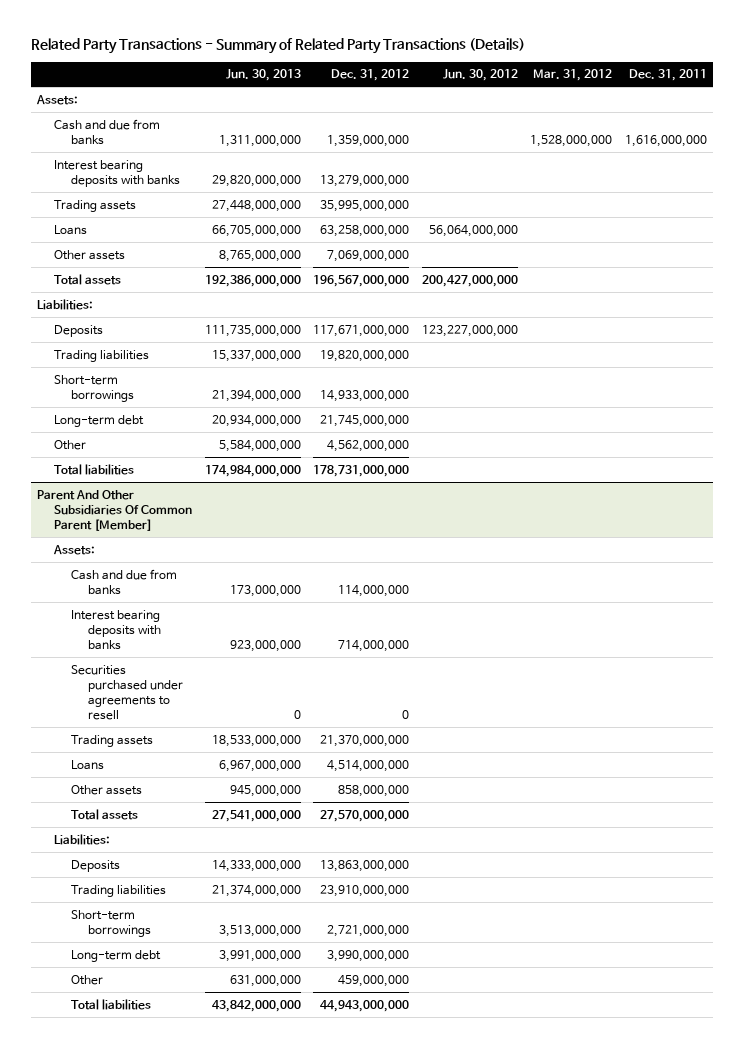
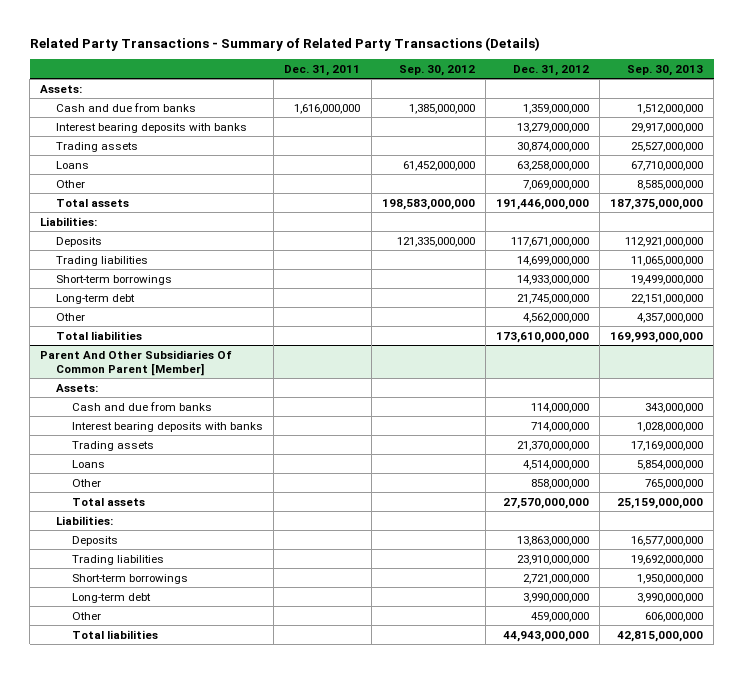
- | Jun. 30, 2013 | Dec. 31, 2012 | Jun. 30, 2012 | Mar. 31, 2012 | Dec. 31, 2011
+ | Dec. 31, 2011 | Sep. 30, 2012 | Dec. 31, 2012 | Sep. 30, 2013
- Trading assets | 27,448,000,000 | 35,995,000,000 | | |
+ Trading assets | | | 30,874,000,000 | 25,527,000,000
- Other assets | 8,765,000,000 | 7,069,000,000 | | |
- Total assets | 192,386,000,000 | 196,567,000,000 | 200,427,000,000 | |
+ Other | | | 7,069,000,000 | 8,585,000,000
+ Total assets | | 198,583,000,000 | 191,446,000,000 | 187,375,000,000
- Trading liabilities | 15,337,000,000 | 19,820,000,000 | | |
+ Trading liabilities | | | 14,699,000,000 | 11,065,000,000
- Total liabilities | 174,984,000,000 | 178,731,000,000 | | |
+ Total liabilities | | | 173,610,000,000 | 169,993,000,000
@ Parent And Other Subsidiaries Of Common Parent [Member]
- Securities purchased under agreements to resell | 0 | 0 | | |
- Other assets | 945,000,000 | 858,000,000 | | |
+ Other | | | 858,000,000 | 765,000,000

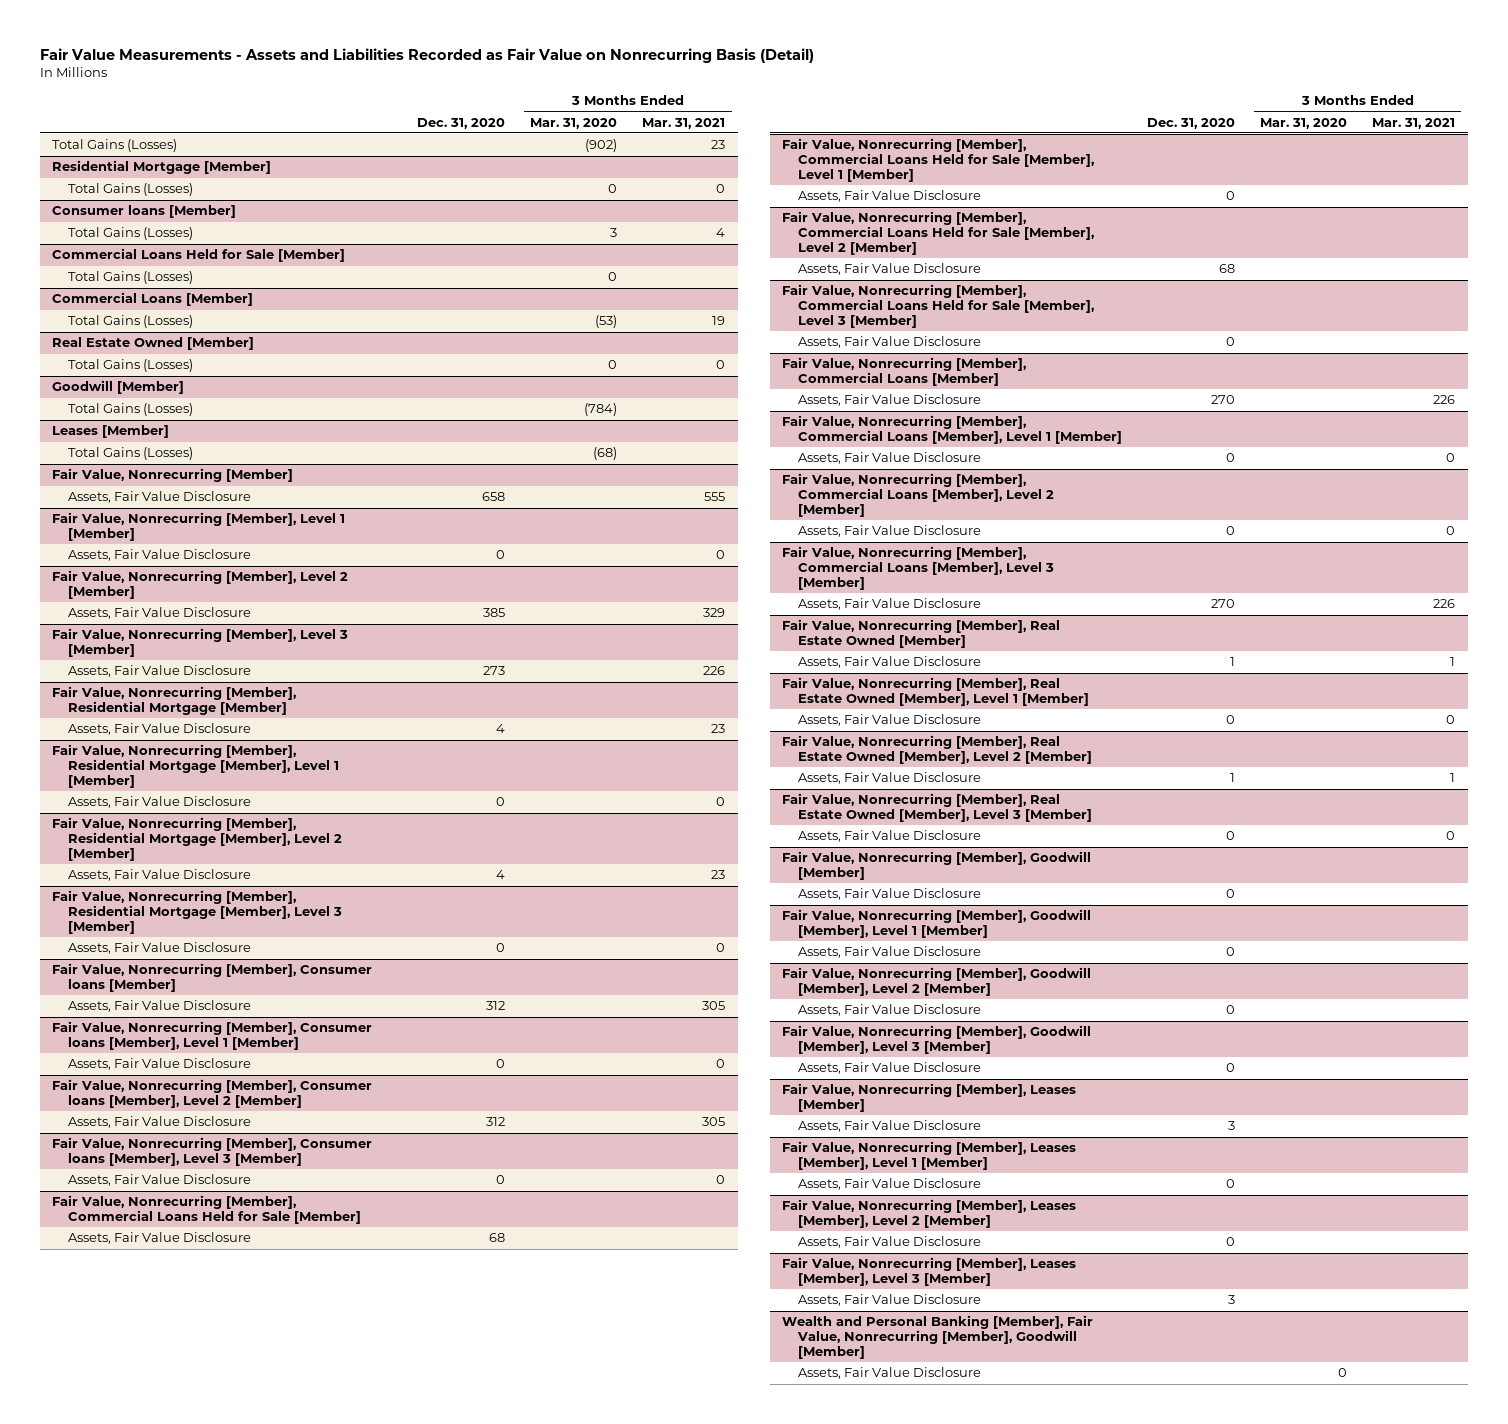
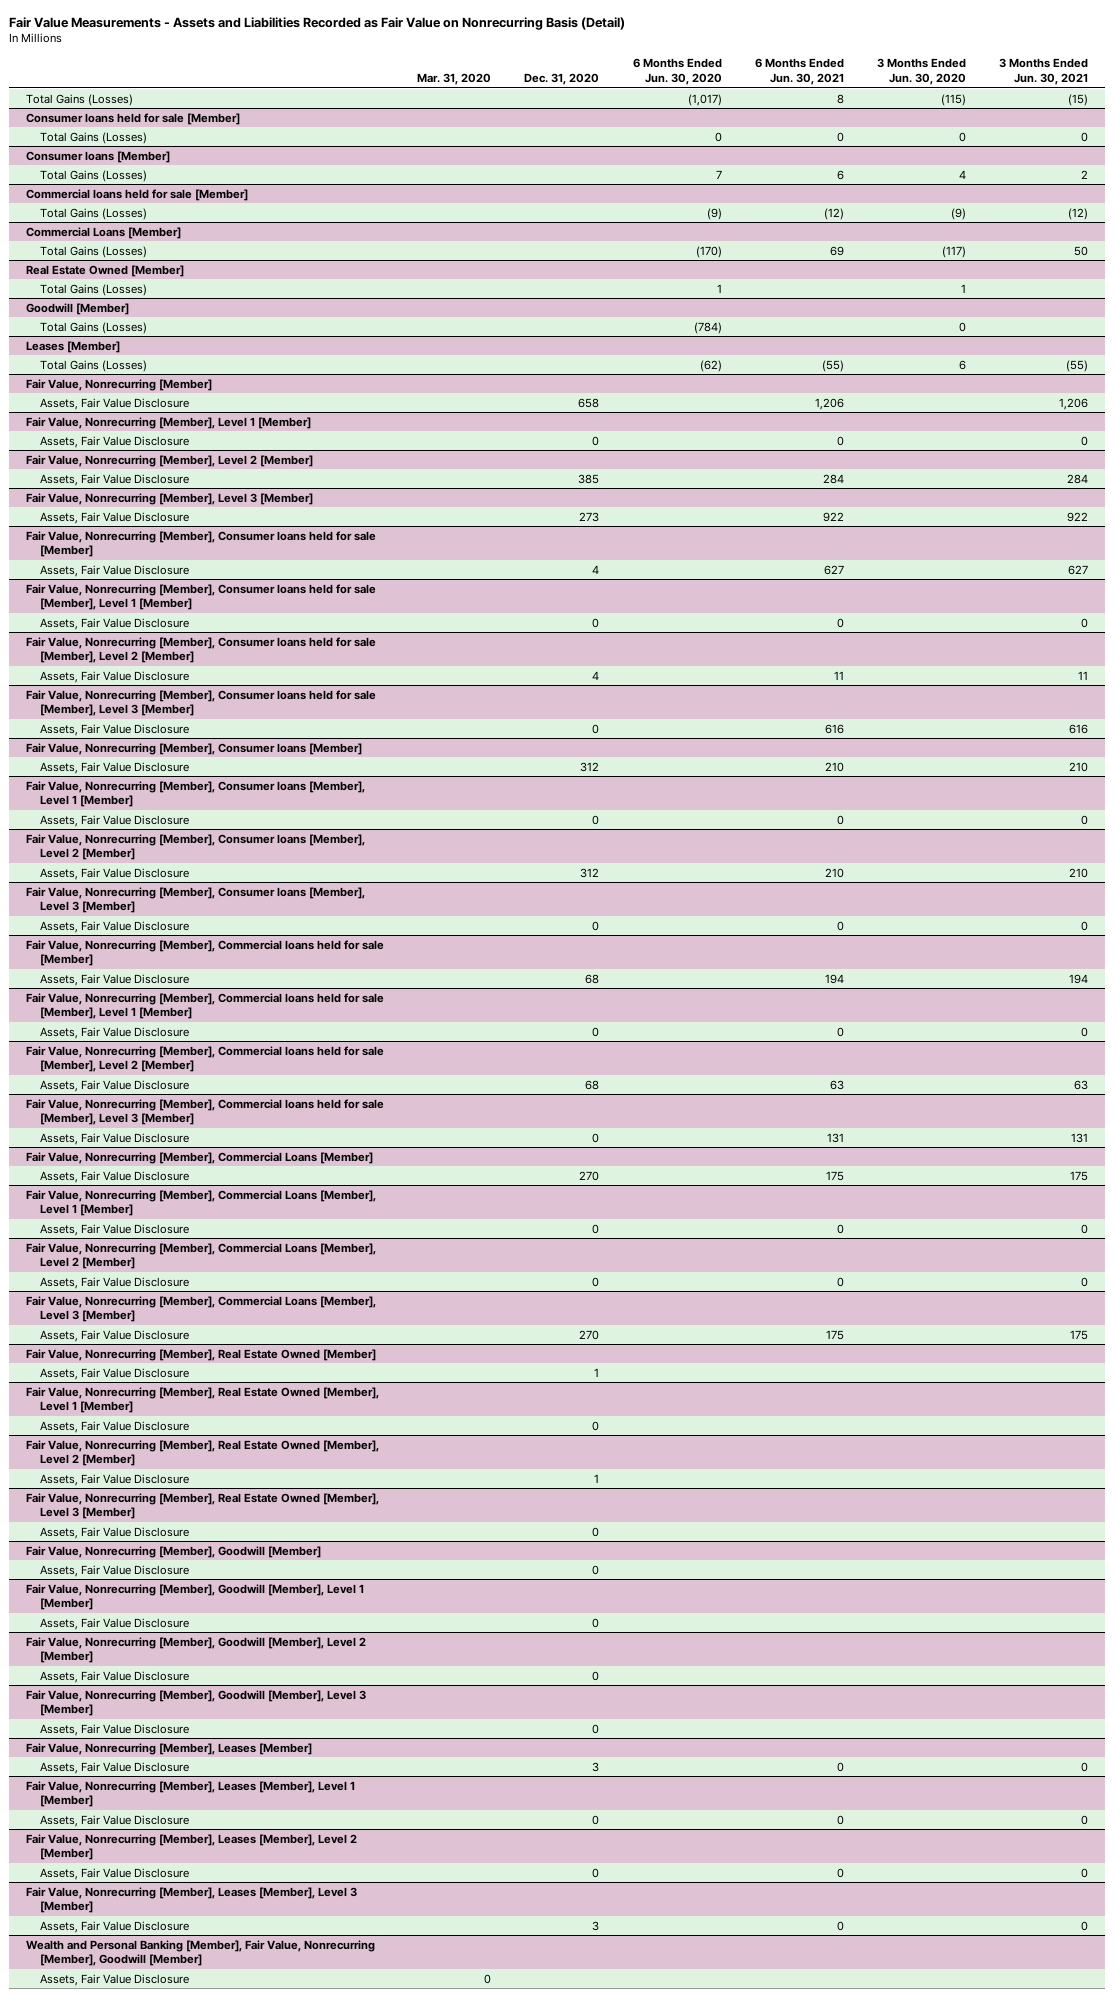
- | Dec. 31, 2020 | 3 Months Ended Mar. 31, 2020 | 3 Months Ended Mar. 31, 2021
+ | Mar. 31, 2020 | Dec. 31, 2020 | 6 Months Ended Jun. 30, 2020 | 6 Months Ended Jun. 30, 2021 | 3 Months Ended Jun. 30, 2020 | 3 Months Ended Jun. 30, 2021
- Residential Mortgage [Member]
+ Consumer loans held for sale [Member]
- Commercial Loans Held for Sale [Member]
+ Commercial loans held for sale [Member]
- Fair Value, Nonrecurring [Member], Residential Mortgage [Member]
+ Fair Value, Nonrecurring [Member], Consumer loans held for sale [Member]
- Fair Value, Nonrecurring [Member], Residential Mortgage [Member], Level 1 [Member]
+ Fair Value, Nonrecurring [Member], Consumer loans held for sale [Member], Level 1 [Member]
- Fair Value, Nonrecurring [Member], Residential Mortgage [Member], Level 2 [Member]
+ Fair Value, Nonrecurring [Member], Consumer loans held for sale [Member], Level 2 [Member]
- Fair Value, Nonrecurring [Member], Residential Mortgage [Member], Level 3 [Member]
+ Fair Value, Nonrecurring [Member], Consumer loans held for sale [Member], Level 3 [Member]
- Fair Value, Nonrecurring [Member], Commercial Loans Held for Sale [Member]
+ Fair Value, Nonrecurring [Member], Commercial loans held for sale [Member]
- Fair Value, Nonrecurring [Member], Commercial Loans Held for Sale [Member], Level 1 [Member]
+ Fair Value, Nonrecurring [Member], Commercial loans held for sale [Member], Level 1 [Member]
- Fair Value, Nonrecurring [Member], Commercial Loans Held for Sale [Member], Level 2 [Member]
+ Fair Value, Nonrecurring [Member], Commercial loans held for sale [Member], Level 2 [Member]
- Fair Value, Nonrecurring [Member], Commercial Loans Held for Sale [Member], Level 3 [Member]
+ Fair Value, Nonrecurring [Member], Commercial loans held for sale [Member], Level 3 [Member]

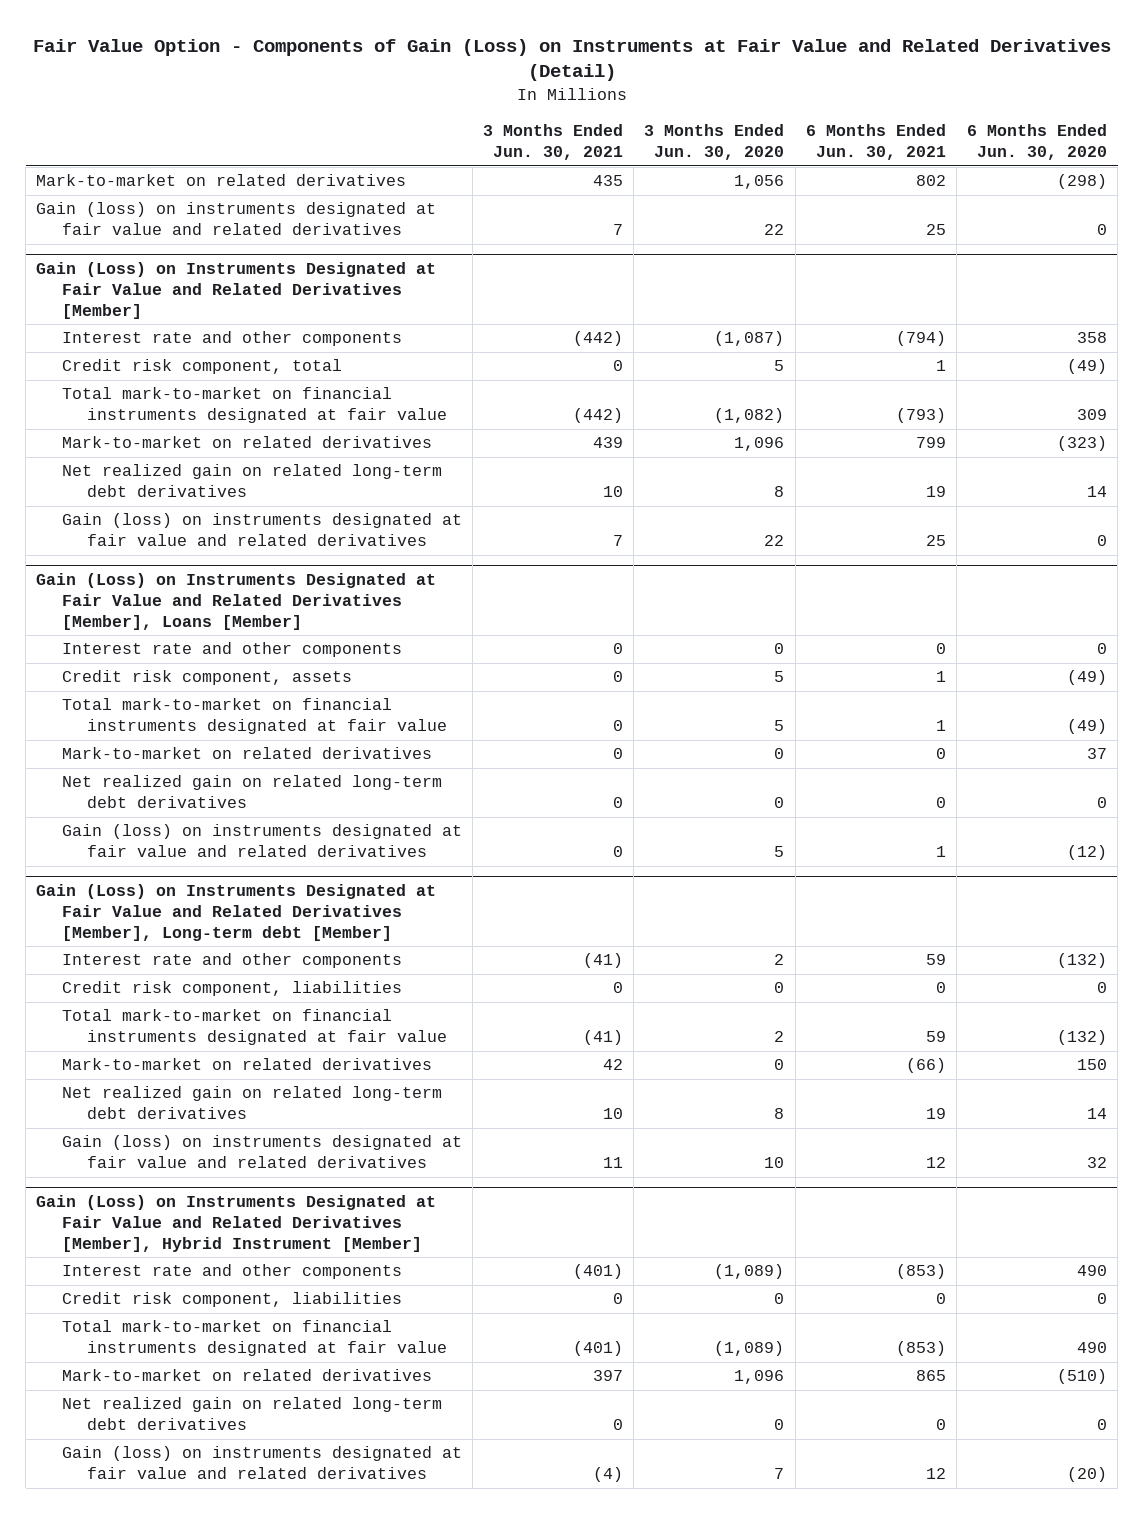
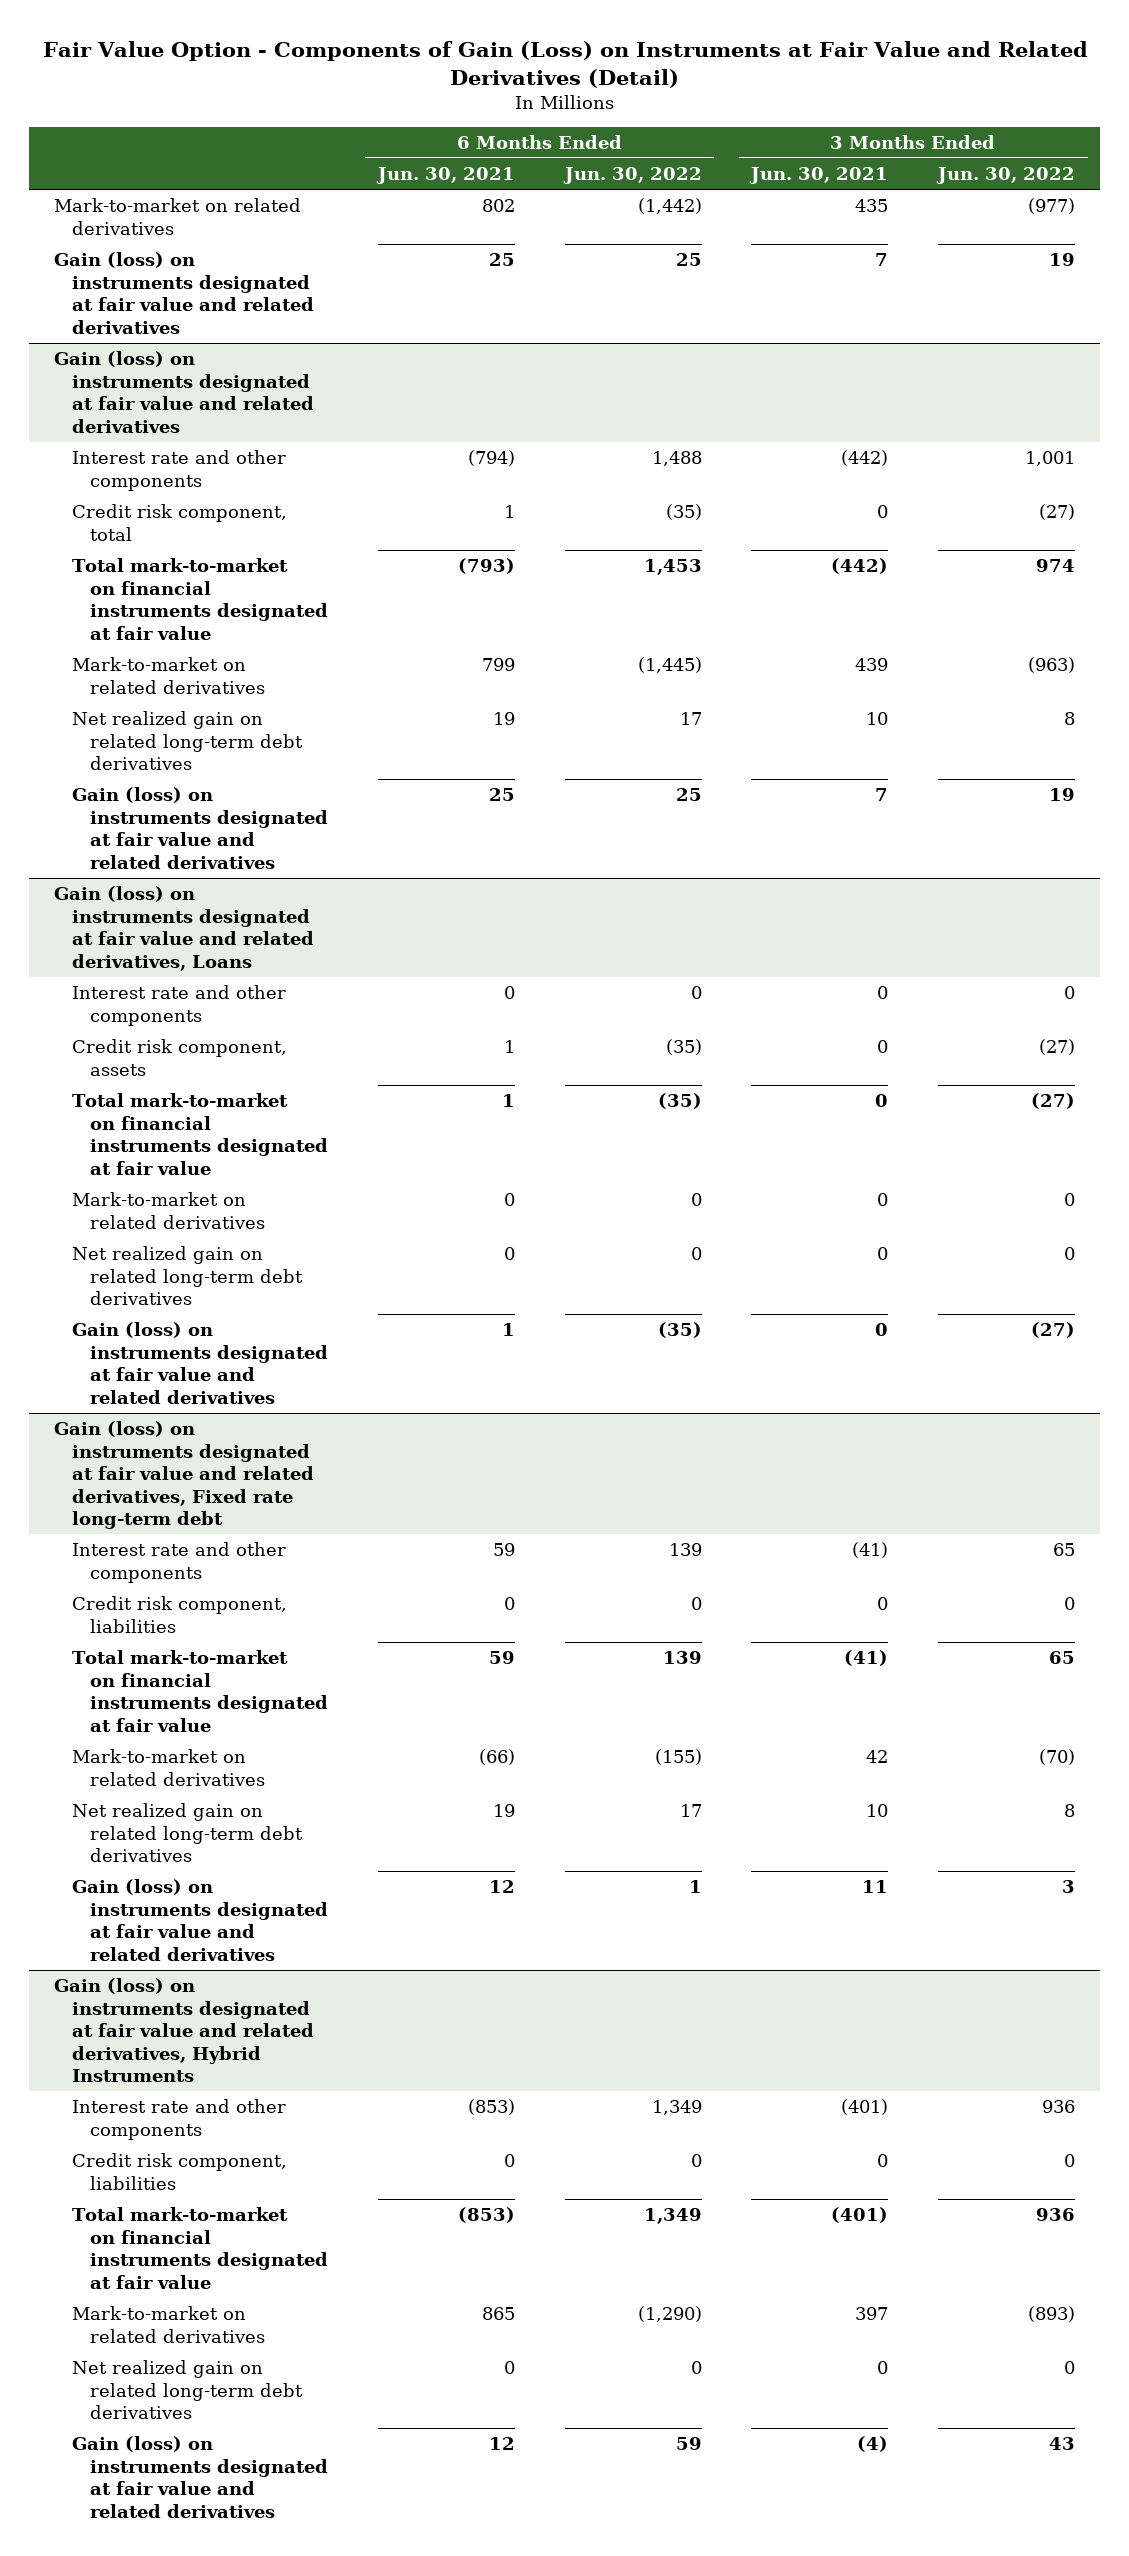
- | 3 Months Ended Jun. 30, 2021 | 3 Months Ended Jun. 30, 2020 | 6 Months Ended Jun. 30, 2021 | 6 Months Ended Jun. 30, 2020
+ | 6 Months Ended Jun. 30, 2021 | 6 Months Ended Jun. 30, 2022 | 3 Months Ended Jun. 30, 2021 | 3 Months Ended Jun. 30, 2022
- Gain (Loss) on Instruments Designated at Fair Value and Related Derivatives [Member]
+ Gain (loss) on instruments designated at fair value and related derivatives
- Gain (Loss) on Instruments Designated at Fair Value and Related Derivatives [Member], Loans [Member]
+ Gain (loss) on instruments designated at fair value and related derivatives, Loans
- Gain (Loss) on Instruments Designated at Fair Value and Related Derivatives [Member], Long-term debt [Member]
+ Gain (loss) on instruments designated at fair value and related derivatives, Fixed rate long-term debt
- Gain (Loss) on Instruments Designated at Fair Value and Related Derivatives [Member], Hybrid Instrument [Member]
+ Gain (loss) on instruments designated at fair value and related derivatives, Hybrid Instruments

